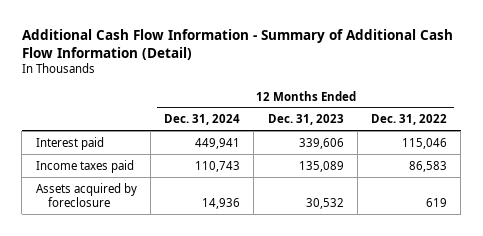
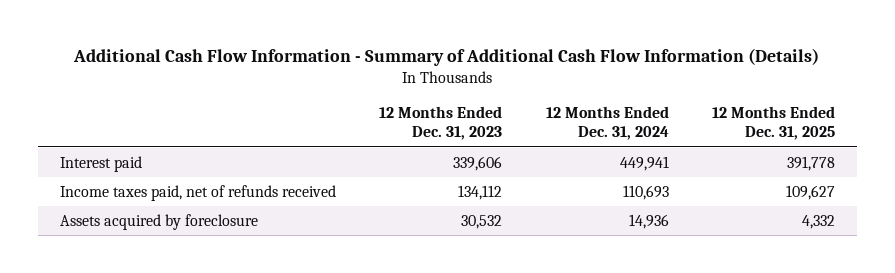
- Additional Cash Flow Information - Summary of Additional Cash Flow Information (Detail)
+ Additional Cash Flow Information - Summary of Additional Cash Flow Information (Details)
- | 12 Months Ended Dec. 31, 2024 | 12 Months Ended Dec. 31, 2023 | 12 Months Ended Dec. 31, 2022
+ | 12 Months Ended Dec. 31, 2023 | 12 Months Ended Dec. 31, 2024 | 12 Months Ended Dec. 31, 2025
- Income taxes paid | 110,743 | 135,089 | 86,583
+ Income taxes paid, net of refunds received | 134,112 | 110,693 | 109,627

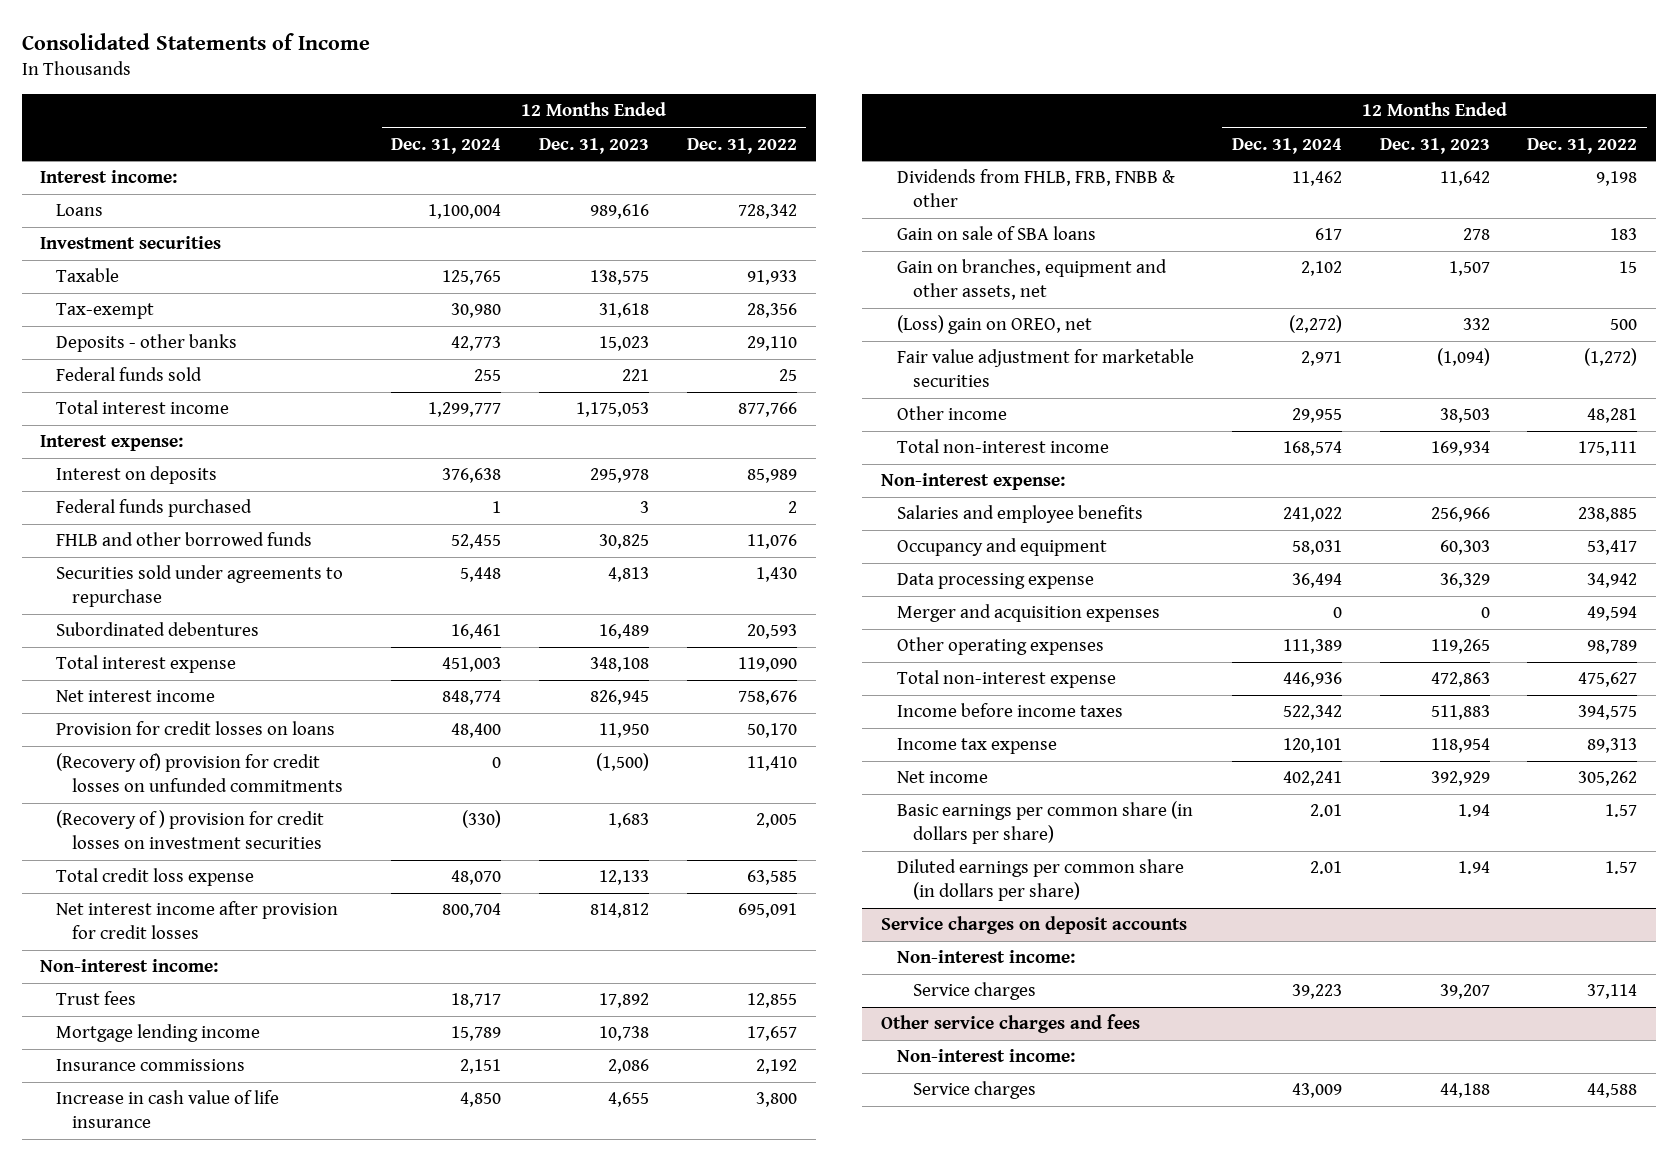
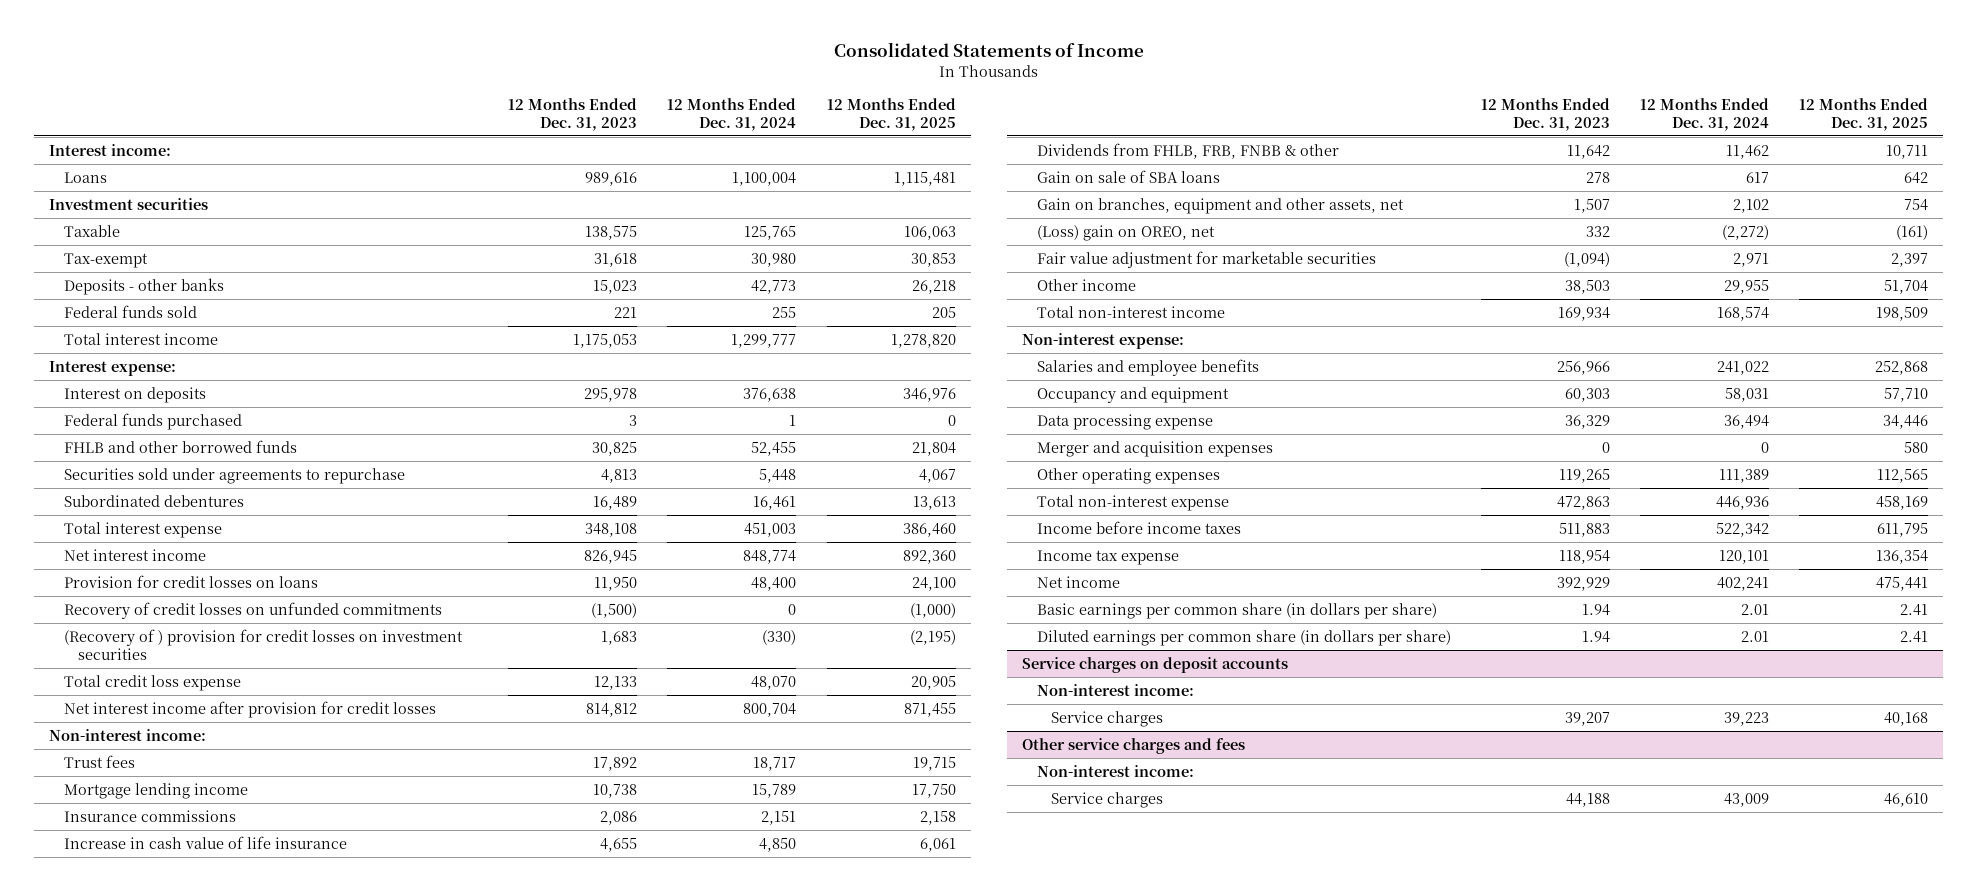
- | 12 Months Ended Dec. 31, 2024 | 12 Months Ended Dec. 31, 2023 | 12 Months Ended Dec. 31, 2022
+ | 12 Months Ended Dec. 31, 2023 | 12 Months Ended Dec. 31, 2024 | 12 Months Ended Dec. 31, 2025
- (Recovery of) provision for credit losses on unfunded commitments | 0 | (1,500) | 11,410
+ Recovery of credit losses on unfunded commitments | (1,500) | 0 | (1,000)

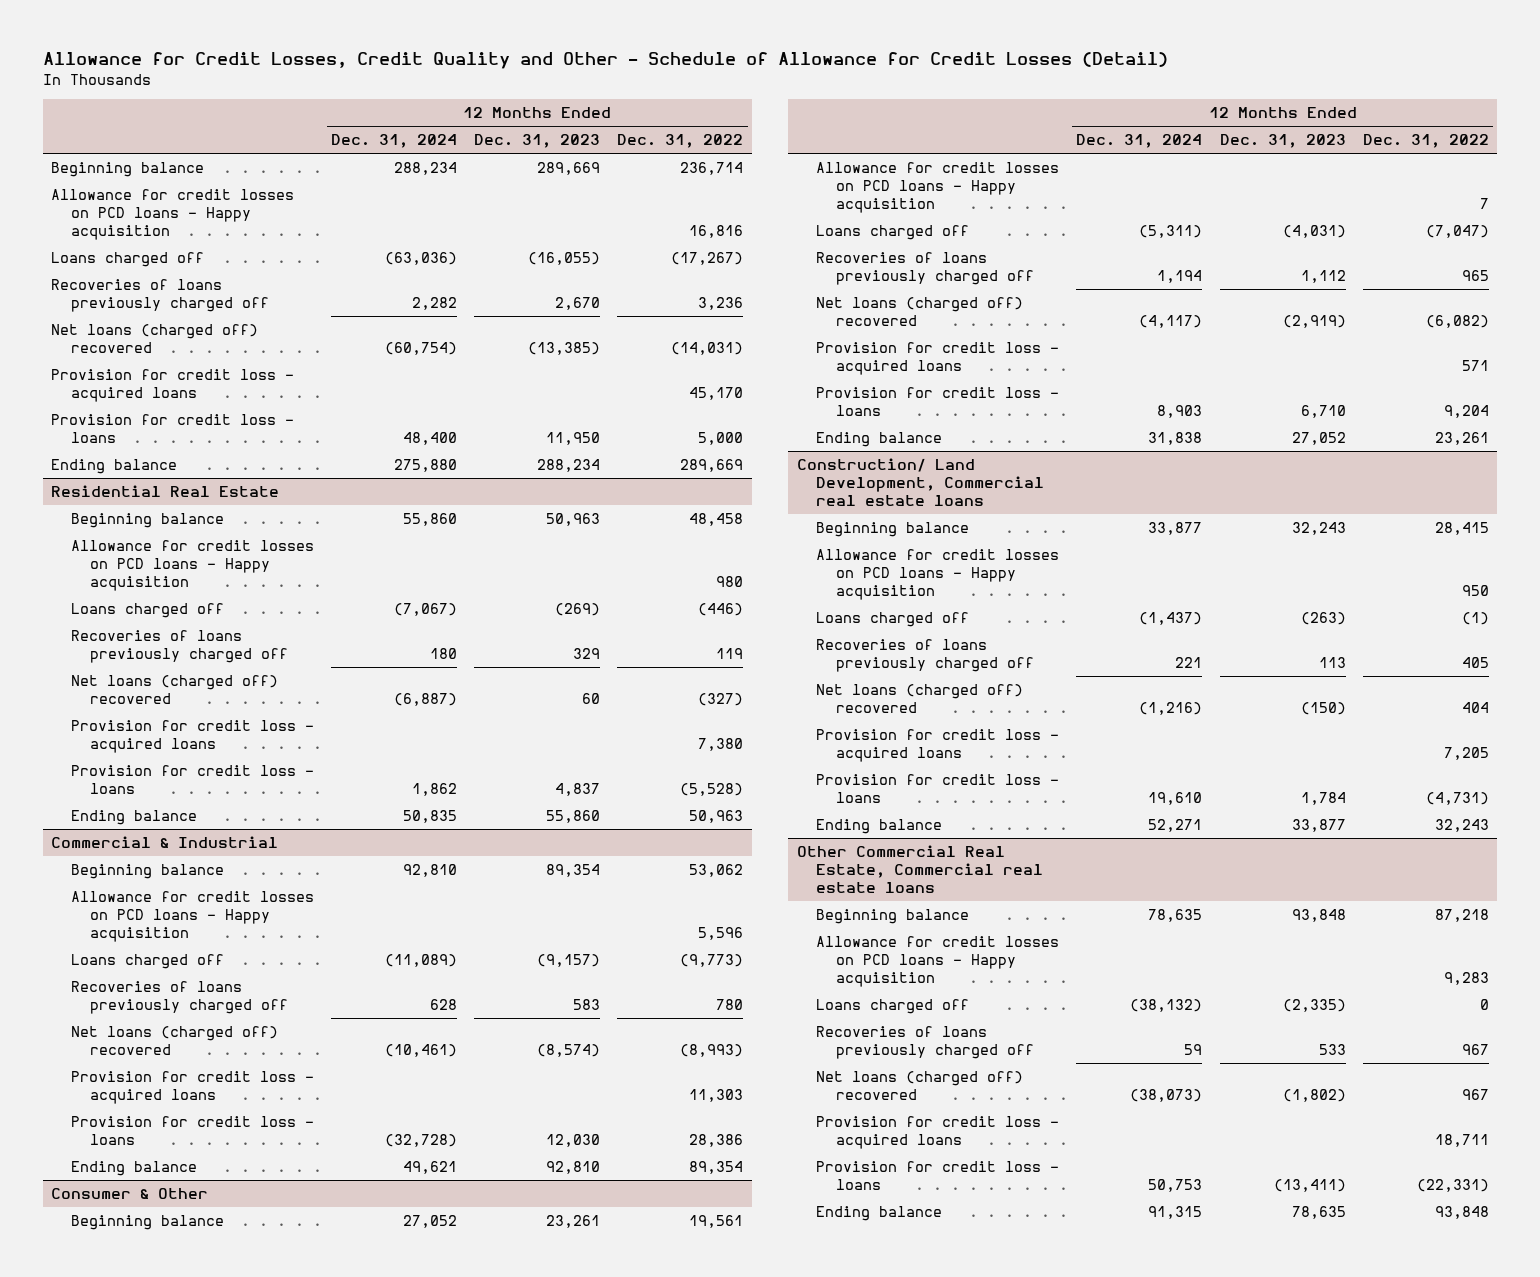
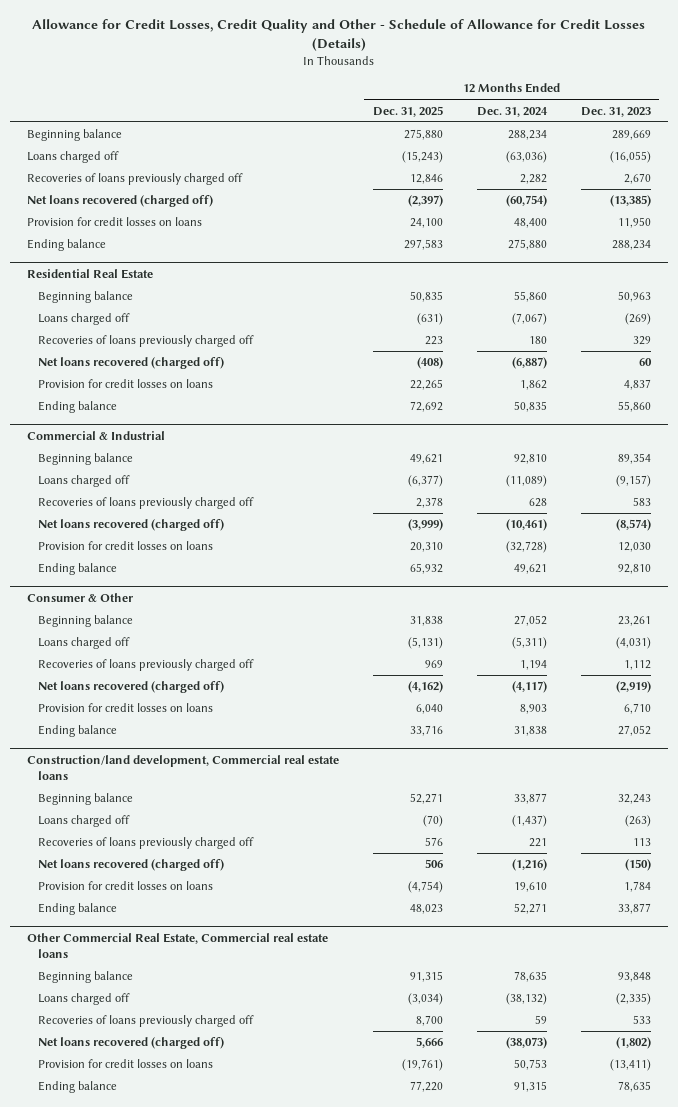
- Allowance for Credit Losses, Credit Quality and Other - Schedule of Allowance for Credit Losses (Detail)
+ Allowance for Credit Losses, Credit Quality and Other - Schedule of Allowance for Credit Losses (Details)
- | 12 Months Ended Dec. 31, 2024 | 12 Months Ended Dec. 31, 2023 | 12 Months Ended Dec. 31, 2022
+ | 12 Months Ended Dec. 31, 2025 | 12 Months Ended Dec. 31, 2024 | 12 Months Ended Dec. 31, 2023
- Allowance for credit losses on PCD loans - Happy acquisition | | | 16,816
- Net loans (charged off) recovered | (60,754) | (13,385) | (14,031)
- Provision for credit loss - acquired loans | | | 45,170
- Provision for credit loss - loans | 48,400 | 11,950 | 5,000
+ Net loans recovered (charged off) | (2,397) | (60,754) | (13,385)
+ Provision for credit losses on loans | 24,100 | 48,400 | 11,950
@ Residential Real Estate
- Allowance for credit losses on PCD loans - Happy acquisition | | | 980
- Net loans (charged off) recovered | (6,887) | 60 | (327)
- Provision for credit loss - acquired loans | | | 7,380
- Provision for credit loss - loans | 1,862 | 4,837 | (5,528)
+ Net loans recovered (charged off) | (408) | (6,887) | 60
+ Provision for credit losses on loans | 22,265 | 1,862 | 4,837
@ Commercial & Industrial
- Allowance for credit losses on PCD loans - Happy acquisition | | | 5,596
- Net loans (charged off) recovered | (10,461) | (8,574) | (8,993)
- Provision for credit loss - acquired loans | | | 11,303
- Provision for credit loss - loans | (32,728) | 12,030 | 28,386
+ Net loans recovered (charged off) | (3,999) | (10,461) | (8,574)
+ Provision for credit losses on loans | 20,310 | (32,728) | 12,030
@ Consumer & Other
- Allowance for credit losses on PCD loans - Happy acquisition | | | 7
- Net loans (charged off) recovered | (4,117) | (2,919) | (6,082)
- Provision for credit loss - acquired loans | | | 571
- Provision for credit loss - loans | 8,903 | 6,710 | 9,204
+ Net loans recovered (charged off) | (4,162) | (4,117) | (2,919)
+ Provision for credit losses on loans | 6,040 | 8,903 | 6,710
- Construction/ Land Development, Commercial real estate loans
+ Construction/land development, Commercial real estate loans
- Allowance for credit losses on PCD loans - Happy acquisition | | | 950
- Net loans (charged off) recovered | (1,216) | (150) | 404
- Provision for credit loss - acquired loans | | | 7,205
- Provision for credit loss - loans | 19,610 | 1,784 | (4,731)
+ Net loans recovered (charged off) | 506 | (1,216) | (150)
+ Provision for credit losses on loans | (4,754) | 19,610 | 1,784
@ Other Commercial Real Estate, Commercial real estate loans
- Allowance for credit losses on PCD loans - Happy acquisition | | | 9,283
- Net loans (charged off) recovered | (38,073) | (1,802) | 967
- Provision for credit loss - acquired loans | | | 18,711
- Provision for credit loss - loans | 50,753 | (13,411) | (22,331)
+ Net loans recovered (charged off) | 5,666 | (38,073) | (1,802)
+ Provision for credit losses on loans | (19,761) | 50,753 | (13,411)

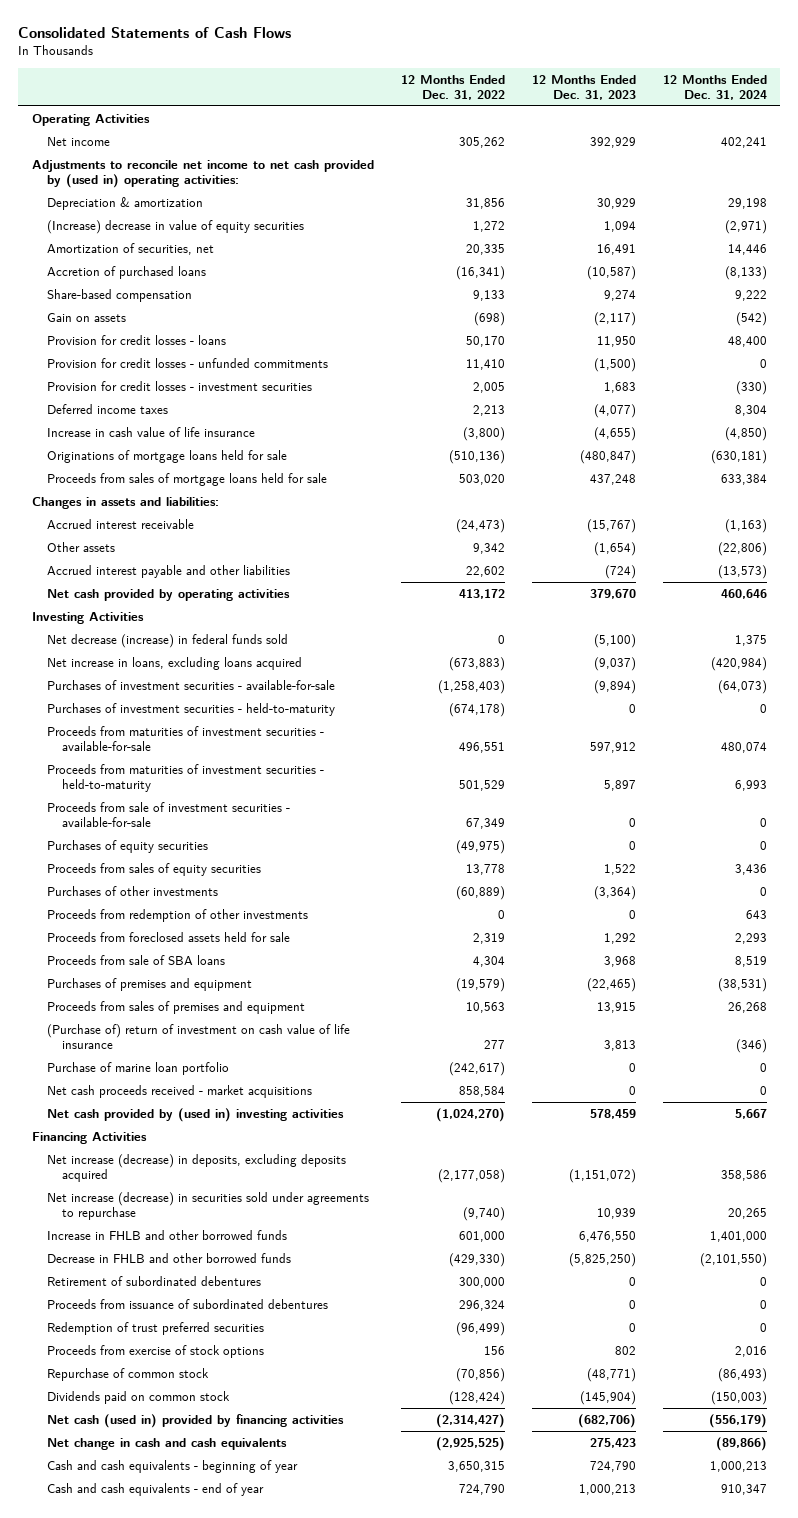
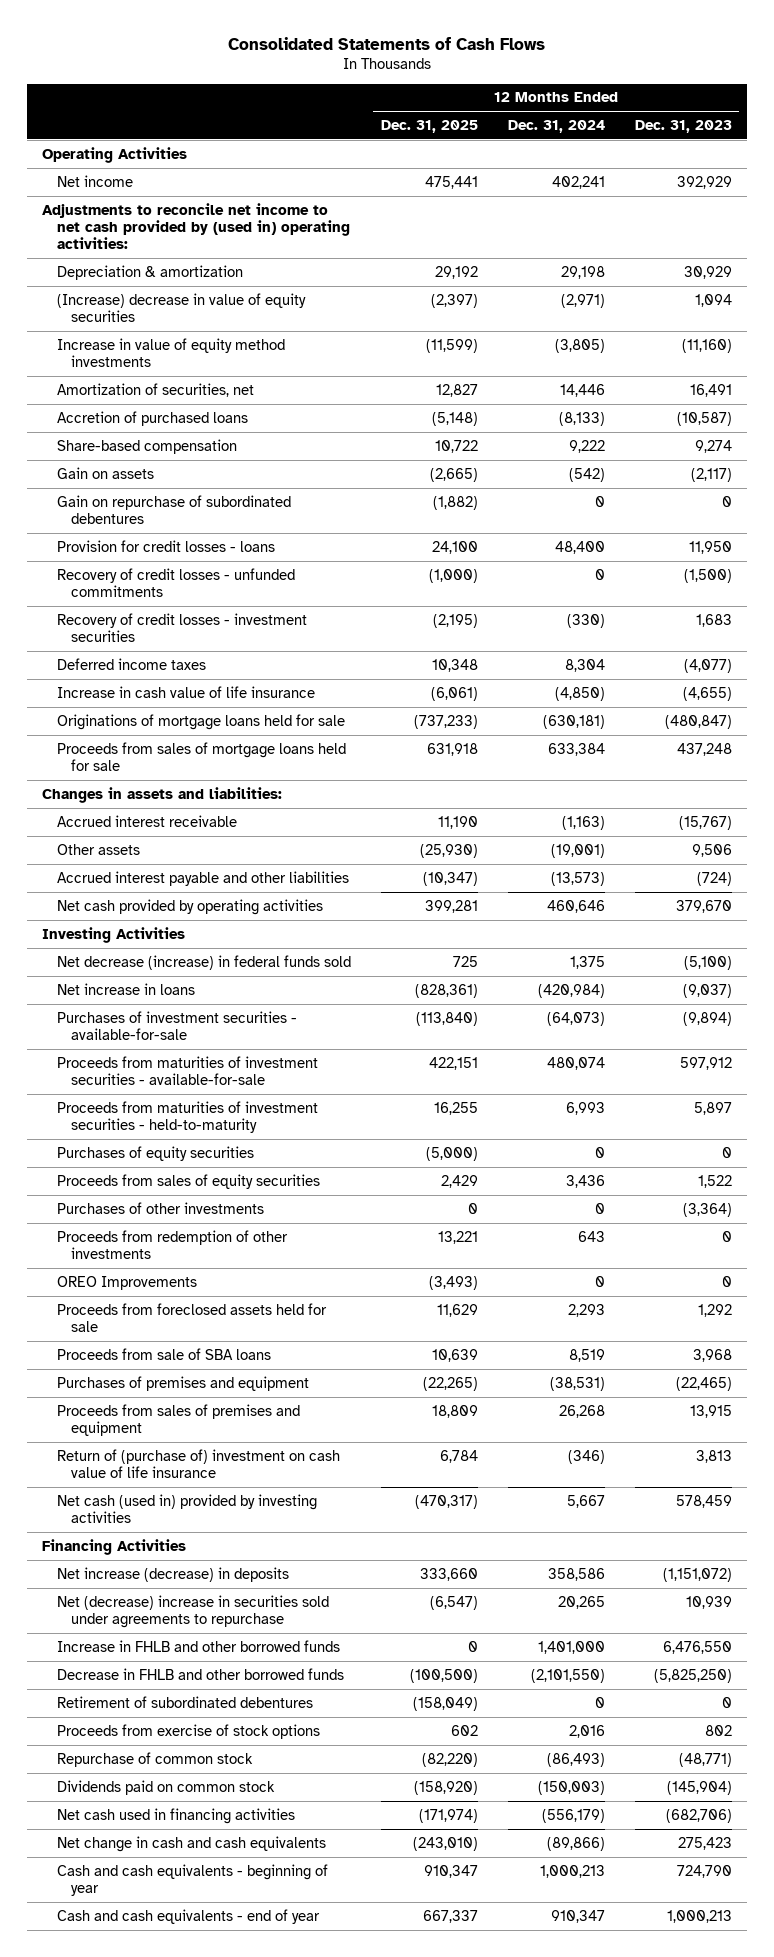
- | 12 Months Ended Dec. 31, 2022 | 12 Months Ended Dec. 31, 2023 | 12 Months Ended Dec. 31, 2024
+ | 12 Months Ended Dec. 31, 2025 | 12 Months Ended Dec. 31, 2024 | 12 Months Ended Dec. 31, 2023
+ Increase in value of equity method investments | (11,599) | (3,805) | (11,160)
+ Gain on repurchase of subordinated debentures | (1,882) | 0 | 0
- Provision for credit losses - unfunded commitments | 11,410 | (1,500) | 0
- Provision for credit losses - investment securities | 2,005 | 1,683 | (330)
+ Recovery of credit losses - unfunded commitments | (1,000) | 0 | (1,500)
+ Recovery of credit losses - investment securities | (2,195) | (330) | 1,683
- Other assets | 9,342 | (1,654) | (22,806)
+ Other assets | (25,930) | (19,001) | 9,506
- Net increase in loans, excluding loans acquired | (673,883) | (9,037) | (420,984)
+ Net increase in loans | (828,361) | (420,984) | (9,037)
- Purchases of investment securities - held-to-maturity | (674,178) | 0 | 0
- Proceeds from sale of investment securities - available-for-sale | 67,349 | 0 | 0
+ OREO Improvements | (3,493) | 0 | 0
- (Purchase of) return of investment on cash value of life insurance | 277 | 3,813 | (346)
- Purchase of marine loan portfolio | (242,617) | 0 | 0
- Net cash proceeds received - market acquisitions | 858,584 | 0 | 0
- Net cash provided by (used in) investing activities | (1,024,270) | 578,459 | 5,667
+ Return of (purchase of) investment on cash value of life insurance | 6,784 | (346) | 3,813
+ Net cash (used in) provided by investing activities | (470,317) | 5,667 | 578,459
- Net increase (decrease) in deposits, excluding deposits acquired | (2,177,058) | (1,151,072) | 358,586
- Net increase (decrease) in securities sold under agreements to repurchase | (9,740) | 10,939 | 20,265
+ Net increase (decrease) in deposits | 333,660 | 358,586 | (1,151,072)
+ Net (decrease) increase in securities sold under agreements to repurchase | (6,547) | 20,265 | 10,939
- Proceeds from issuance of subordinated debentures | 296,324 | 0 | 0
- Redemption of trust preferred securities | (96,499) | 0 | 0
- Net cash (used in) provided by financing activities | (2,314,427) | (682,706) | (556,179)
+ Net cash used in financing activities | (171,974) | (556,179) | (682,706)

